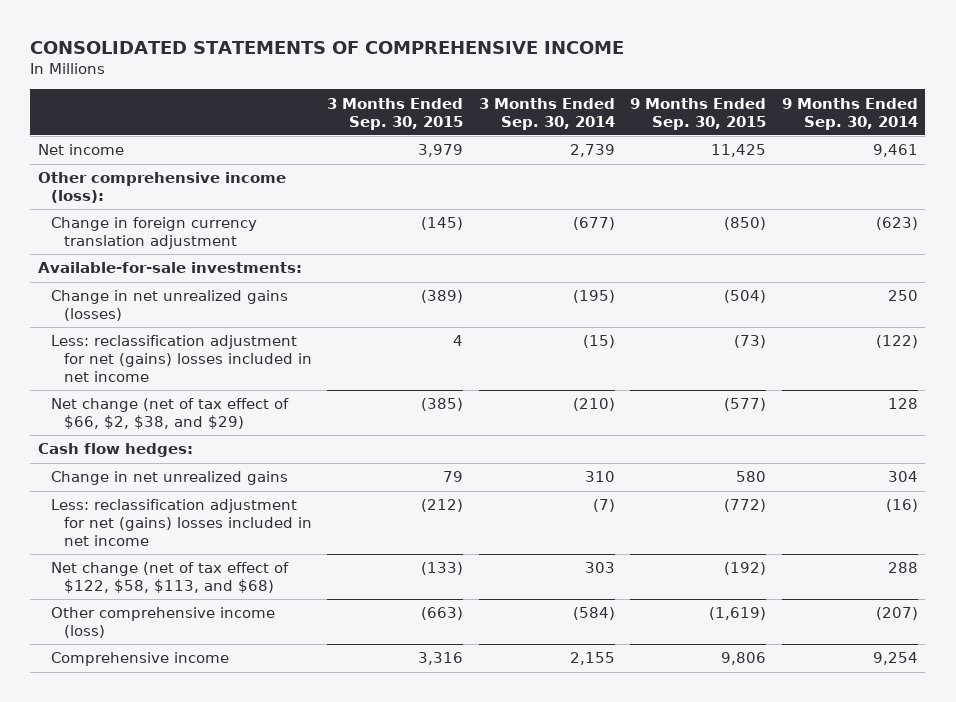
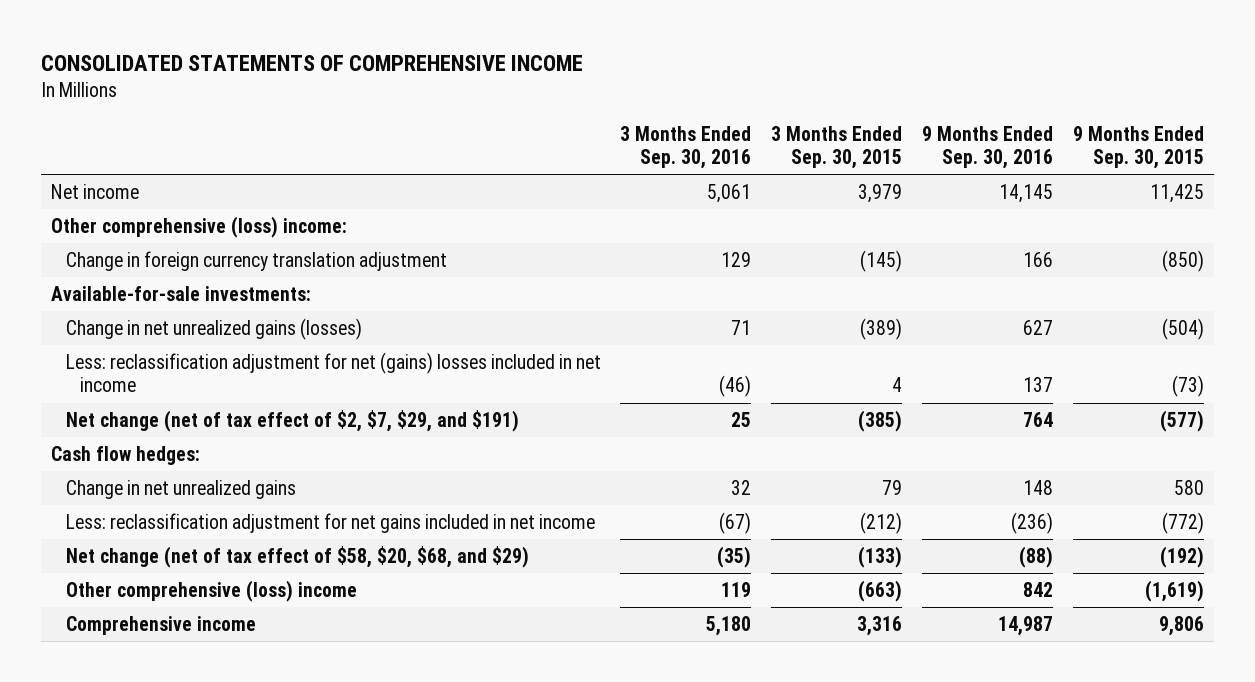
- | 3 Months Ended Sep. 30, 2015 | 3 Months Ended Sep. 30, 2014 | 9 Months Ended Sep. 30, 2015 | 9 Months Ended Sep. 30, 2014
+ | 3 Months Ended Sep. 30, 2016 | 3 Months Ended Sep. 30, 2015 | 9 Months Ended Sep. 30, 2016 | 9 Months Ended Sep. 30, 2015
- Other comprehensive income (loss):
+ Other comprehensive (loss) income:
- Net change (net of tax effect of $66, $2, $38, and $29) | (385) | (210) | (577) | 128
+ Net change (net of tax effect of $2, $7, $29, and $191) | 25 | (385) | 764 | (577)
- Less: reclassification adjustment for net (gains) losses included in net income | (212) | (7) | (772) | (16)
- Net change (net of tax effect of $122, $58, $113, and $68) | (133) | 303 | (192) | 288
- Other comprehensive income (loss) | (663) | (584) | (1,619) | (207)
+ Less: reclassification adjustment for net gains included in net income | (67) | (212) | (236) | (772)
+ Net change (net of tax effect of $58, $20, $68, and $29) | (35) | (133) | (88) | (192)
+ Other comprehensive (loss) income | 119 | (663) | 842 | (1,619)

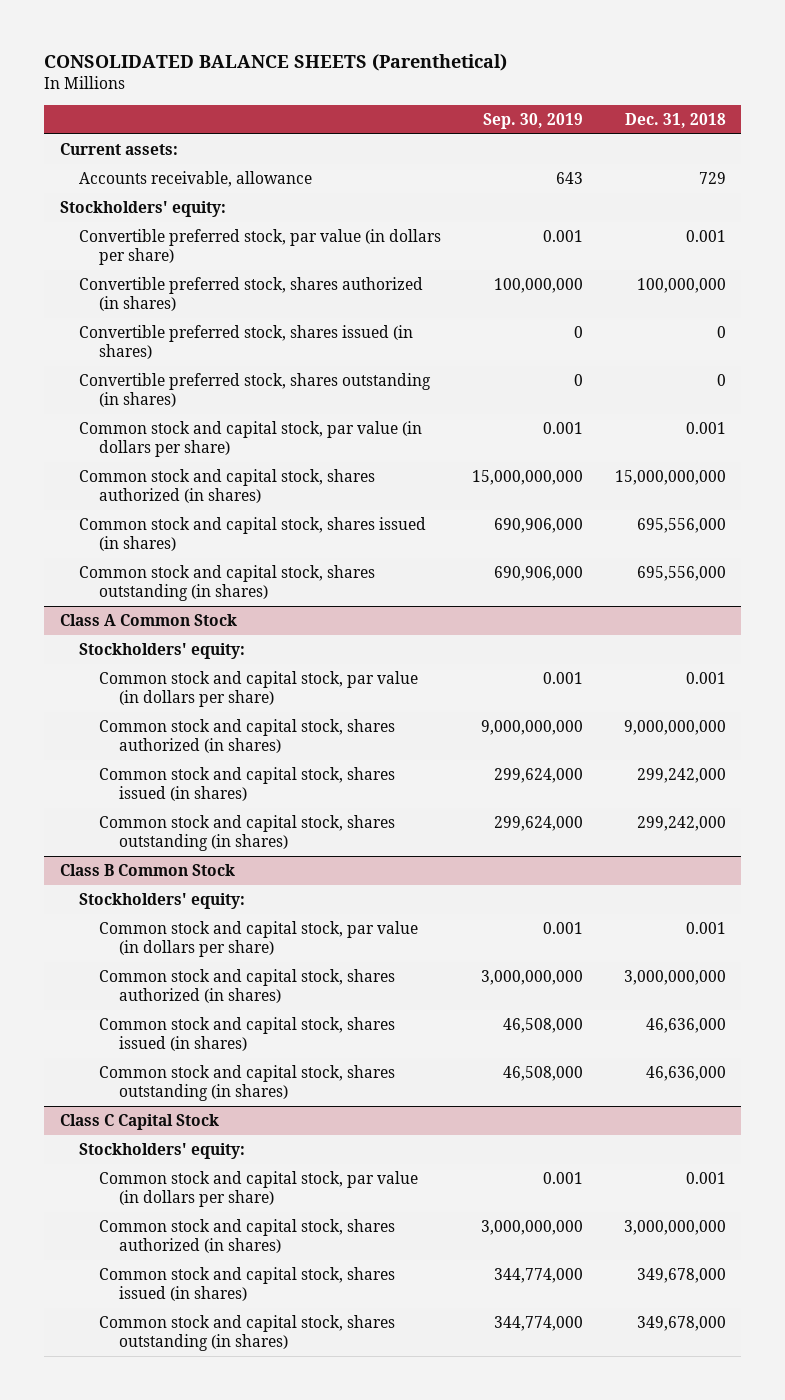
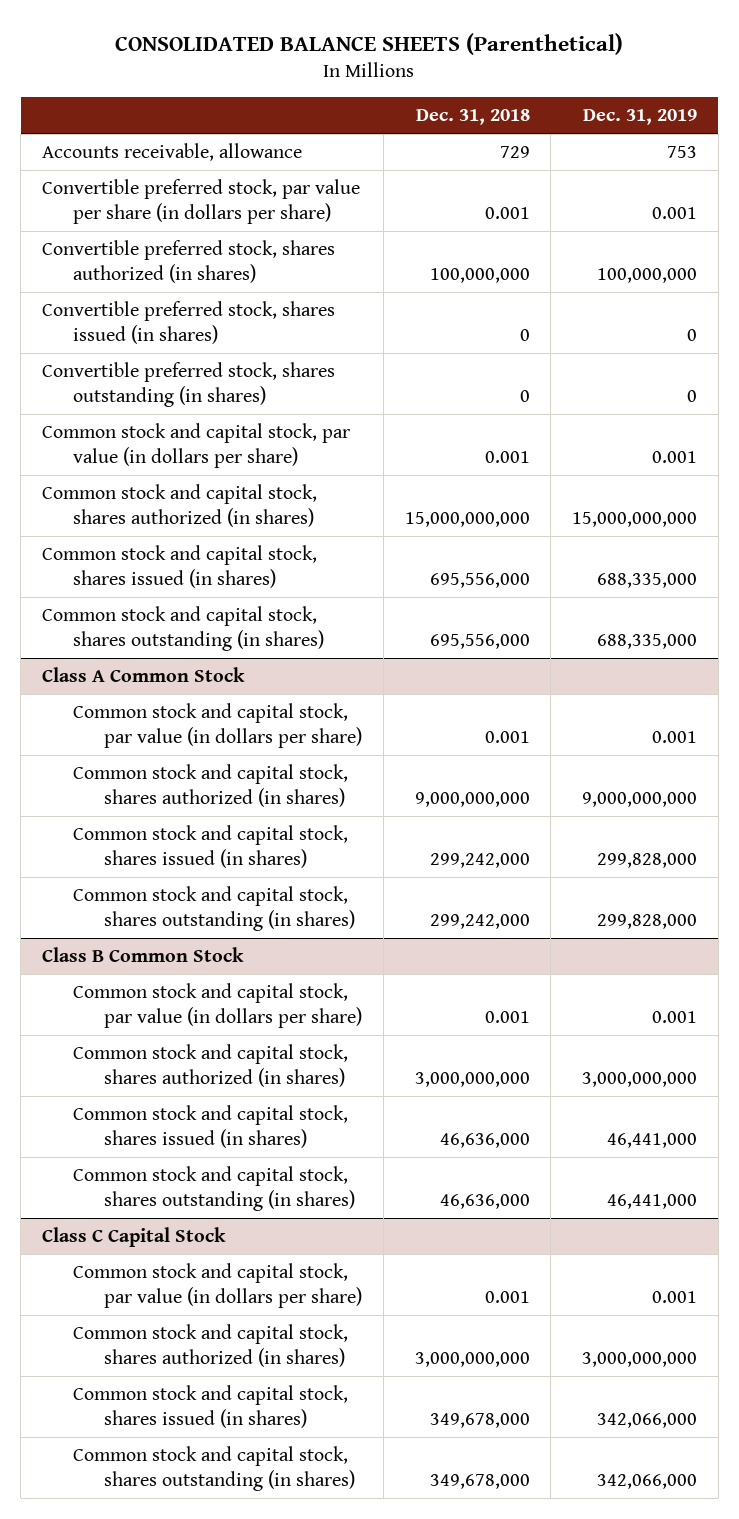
- | Sep. 30, 2019 | Dec. 31, 2018
+ | Dec. 31, 2018 | Dec. 31, 2019
- Current assets:
- Stockholders' equity:
- Convertible preferred stock, par value (in dollars per share) | 0.001 | 0.001
+ Convertible preferred stock, par value per share (in dollars per share) | 0.001 | 0.001
@ Class A Common Stock
- Stockholders' equity:
@ Class B Common Stock
- Stockholders' equity:
@ Class C Capital Stock
- Stockholders' equity:

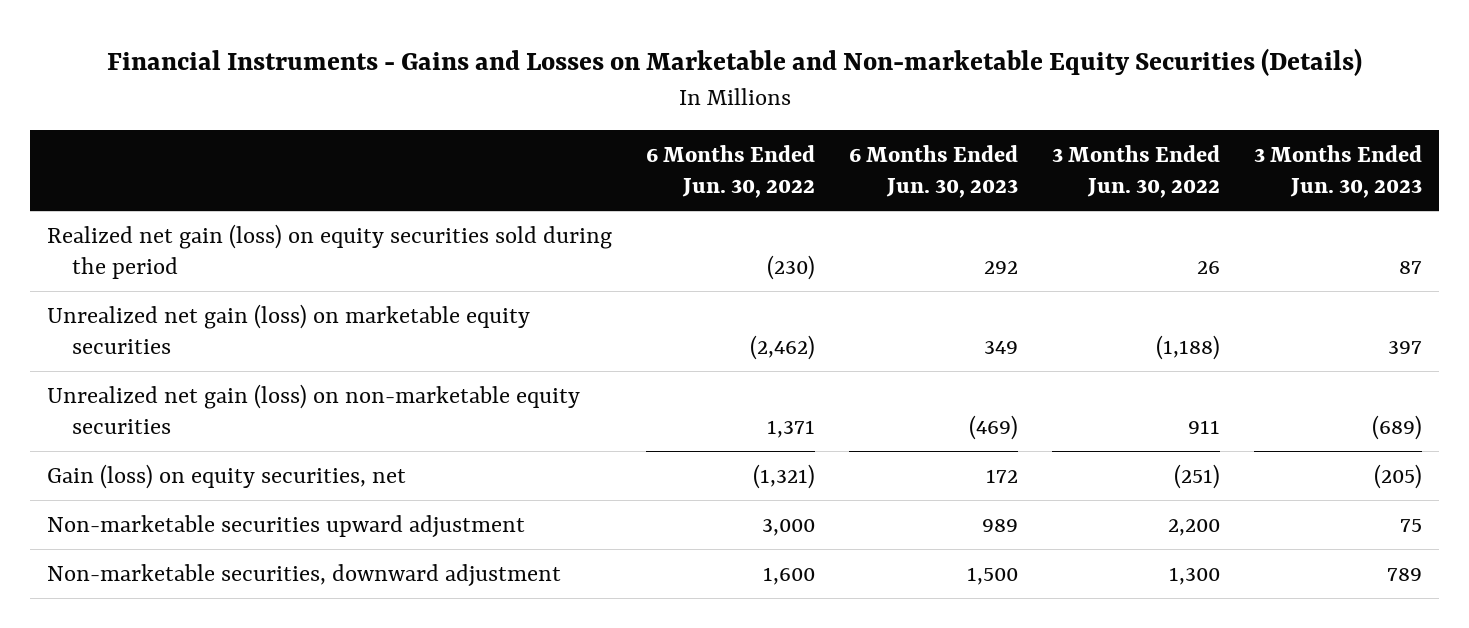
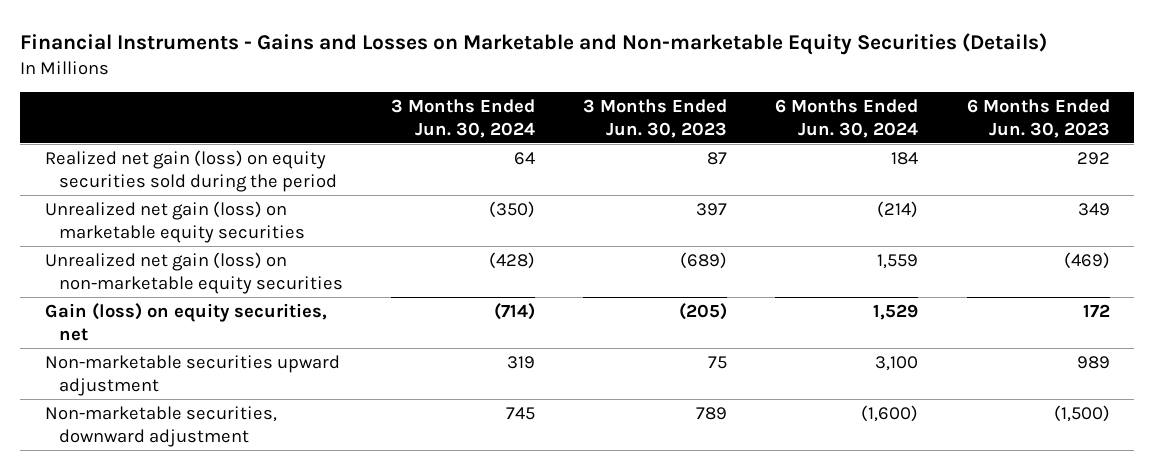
- | 6 Months Ended Jun. 30, 2022 | 6 Months Ended Jun. 30, 2023 | 3 Months Ended Jun. 30, 2022 | 3 Months Ended Jun. 30, 2023
+ | 3 Months Ended Jun. 30, 2024 | 3 Months Ended Jun. 30, 2023 | 6 Months Ended Jun. 30, 2024 | 6 Months Ended Jun. 30, 2023
- Non-marketable securities, downward adjustment | 1,600 | 1,500 | 1,300 | 789
+ Non-marketable securities, downward adjustment | 745 | 789 | (1,600) | (1,500)

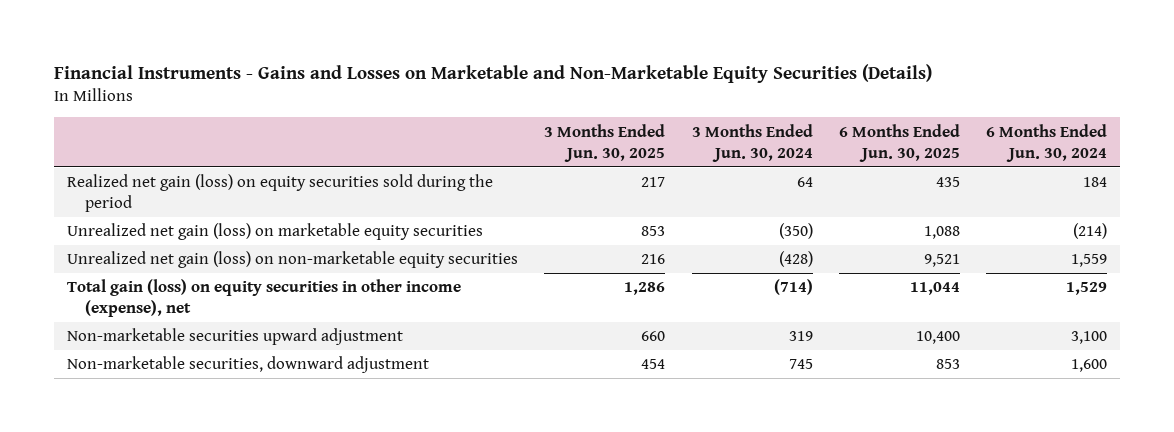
- Financial Instruments - Gains and Losses on Marketable and Non-marketable Equity Securities (Details)
+ Financial Instruments - Gains and Losses on Marketable and Non-Marketable Equity Securities (Details)
- | 3 Months Ended Jun. 30, 2024 | 3 Months Ended Jun. 30, 2023 | 6 Months Ended Jun. 30, 2024 | 6 Months Ended Jun. 30, 2023
+ | 3 Months Ended Jun. 30, 2025 | 3 Months Ended Jun. 30, 2024 | 6 Months Ended Jun. 30, 2025 | 6 Months Ended Jun. 30, 2024
- Gain (loss) on equity securities, net | (714) | (205) | 1,529 | 172
+ Total gain (loss) on equity securities in other income (expense), net | 1,286 | (714) | 11,044 | 1,529
- Non-marketable securities, downward adjustment | 745 | 789 | (1,600) | (1,500)
+ Non-marketable securities, downward adjustment | 454 | 745 | 853 | 1,600

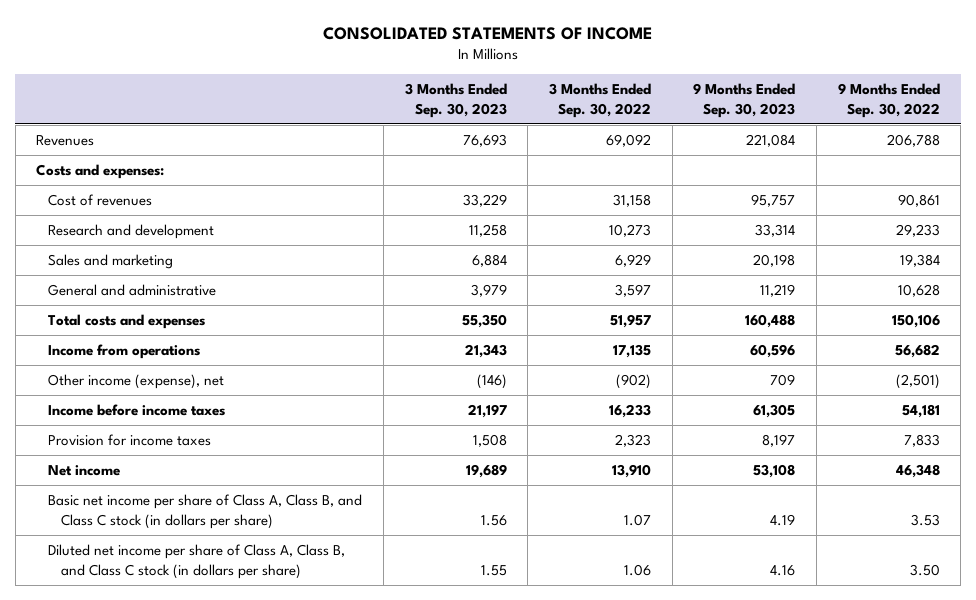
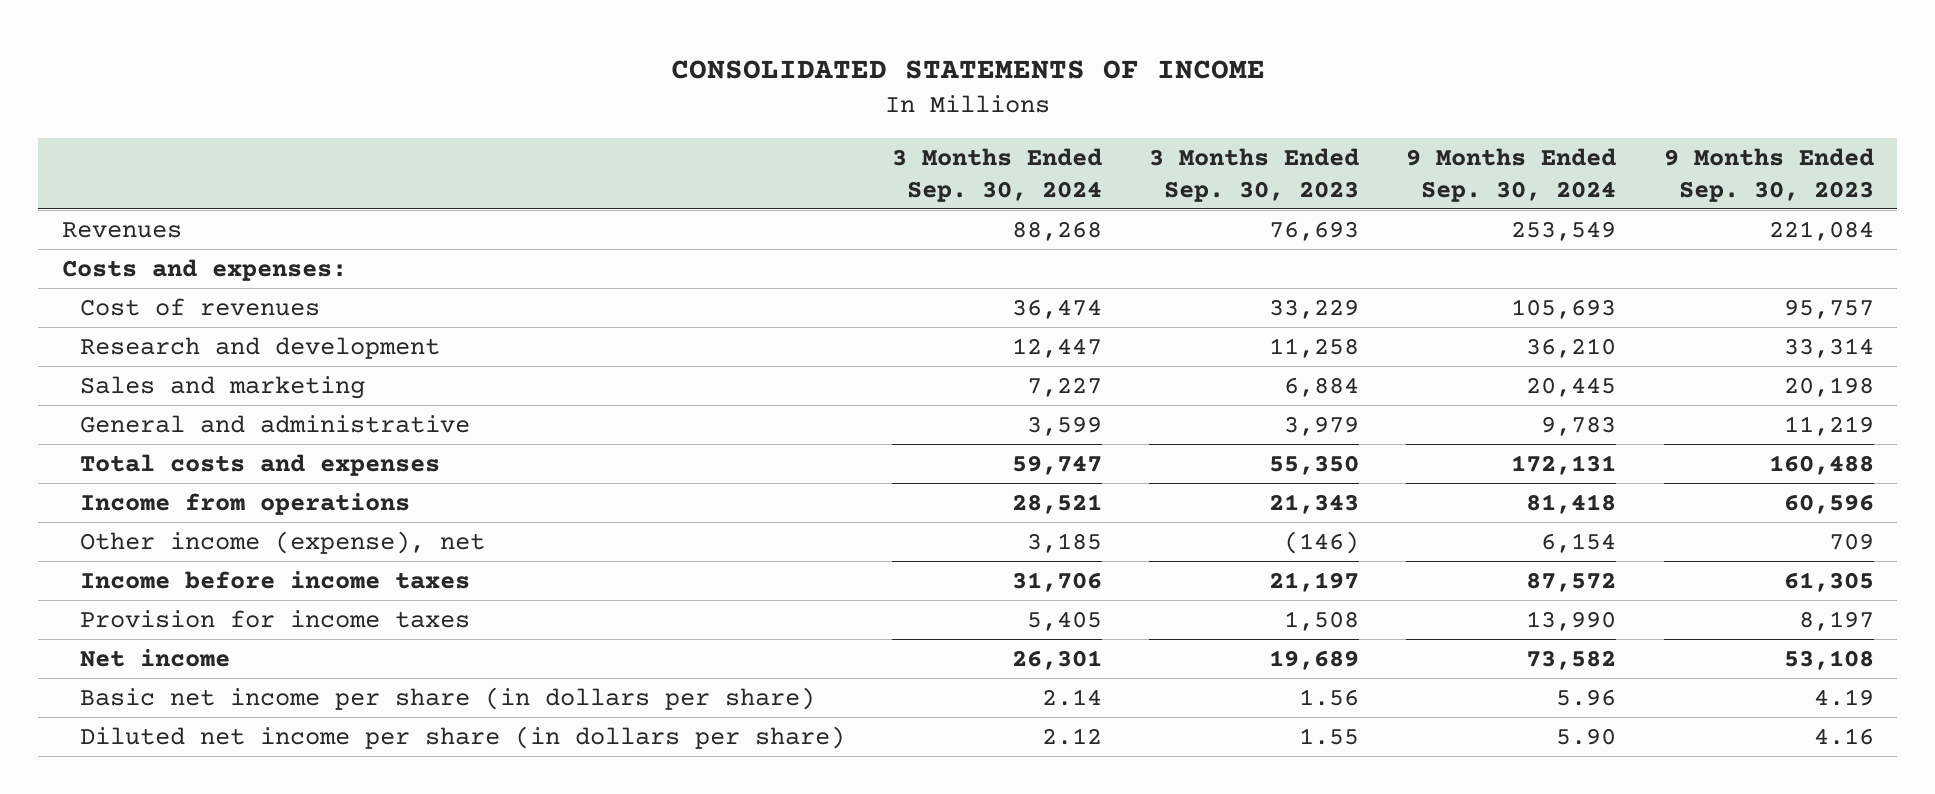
- | 3 Months Ended Sep. 30, 2023 | 3 Months Ended Sep. 30, 2022 | 9 Months Ended Sep. 30, 2023 | 9 Months Ended Sep. 30, 2022
+ | 3 Months Ended Sep. 30, 2024 | 3 Months Ended Sep. 30, 2023 | 9 Months Ended Sep. 30, 2024 | 9 Months Ended Sep. 30, 2023
- Basic net income per share of Class A, Class B, and Class C stock (in dollars per share) | 1.56 | 1.07 | 4.19 | 3.53
- Diluted net income per share of Class A, Class B, and Class C stock (in dollars per share) | 1.55 | 1.06 | 4.16 | 3.50
+ Basic net income per share (in dollars per share) | 2.14 | 1.56 | 5.96 | 4.19
+ Diluted net income per share (in dollars per share) | 2.12 | 1.55 | 5.90 | 4.16

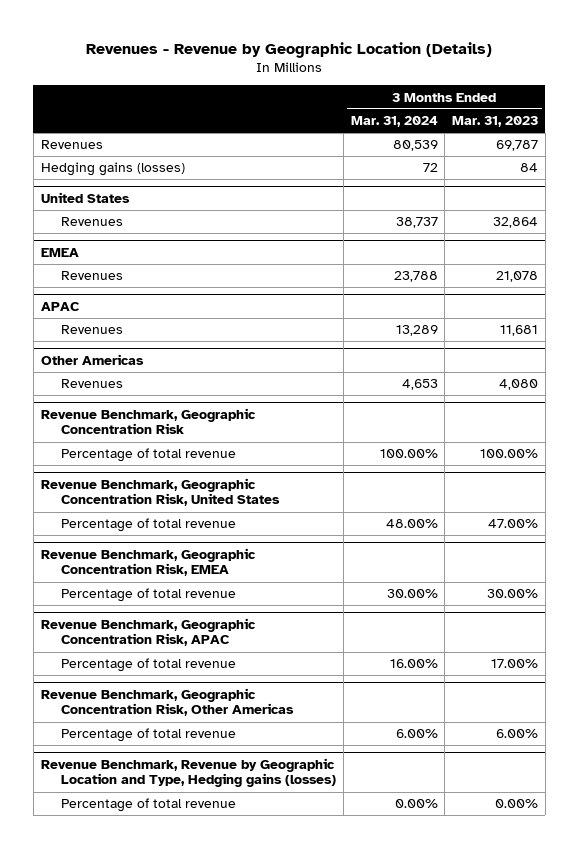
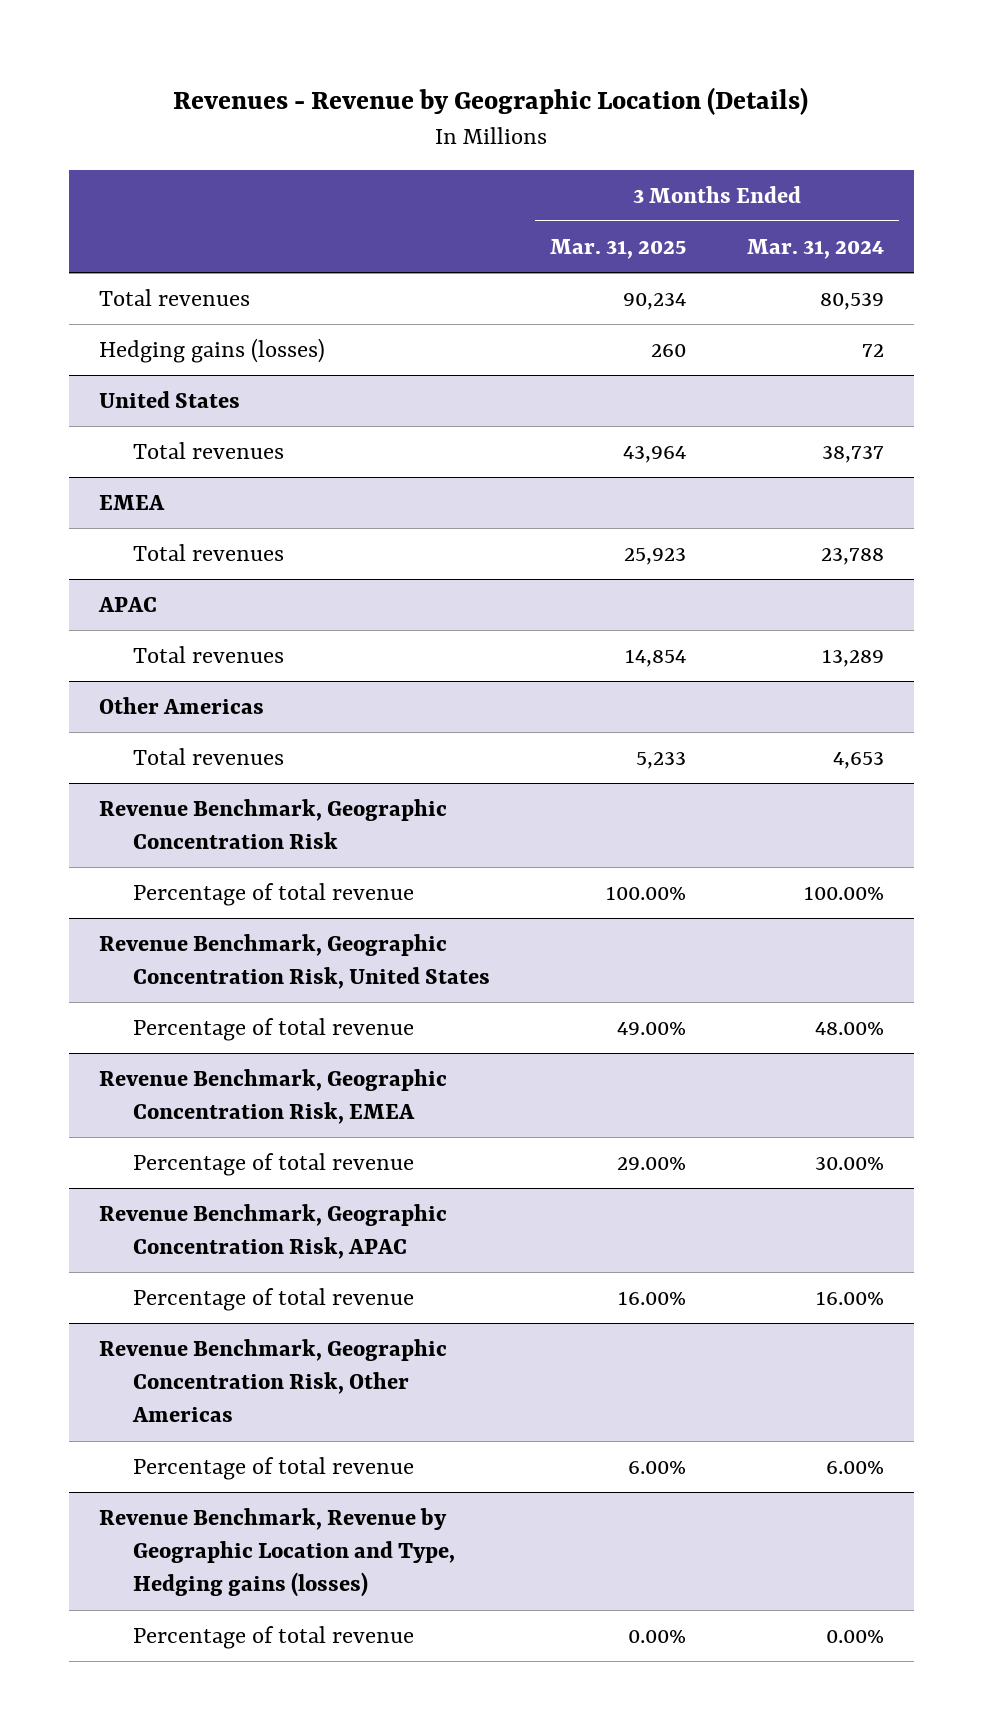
- | 3 Months Ended Mar. 31, 2024 | 3 Months Ended Mar. 31, 2023
+ | 3 Months Ended Mar. 31, 2025 | 3 Months Ended Mar. 31, 2024
- Revenues | 80,539 | 69,787
+ Total revenues | 90,234 | 80,539
@ United States
- Revenues | 38,737 | 32,864
+ Total revenues | 43,964 | 38,737
@ EMEA
- Revenues | 23,788 | 21,078
+ Total revenues | 25,923 | 23,788
@ APAC
- Revenues | 13,289 | 11,681
+ Total revenues | 14,854 | 13,289
@ Other Americas
- Revenues | 4,653 | 4,080
+ Total revenues | 5,233 | 4,653

